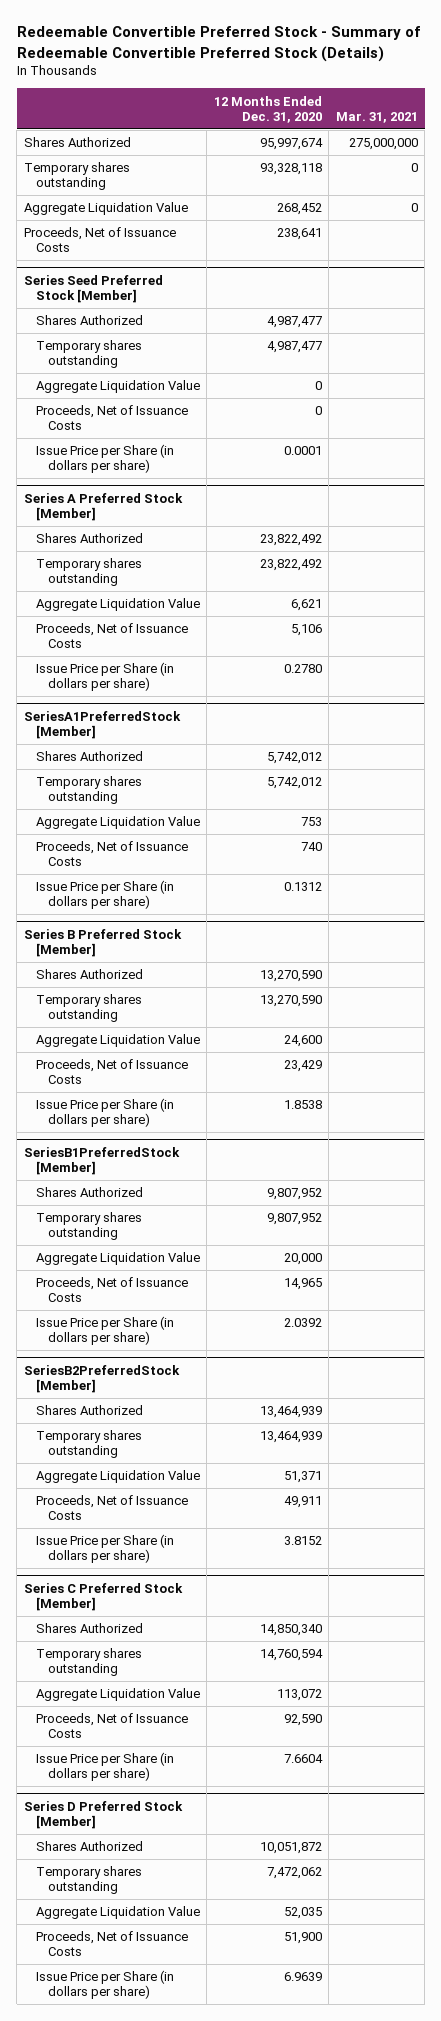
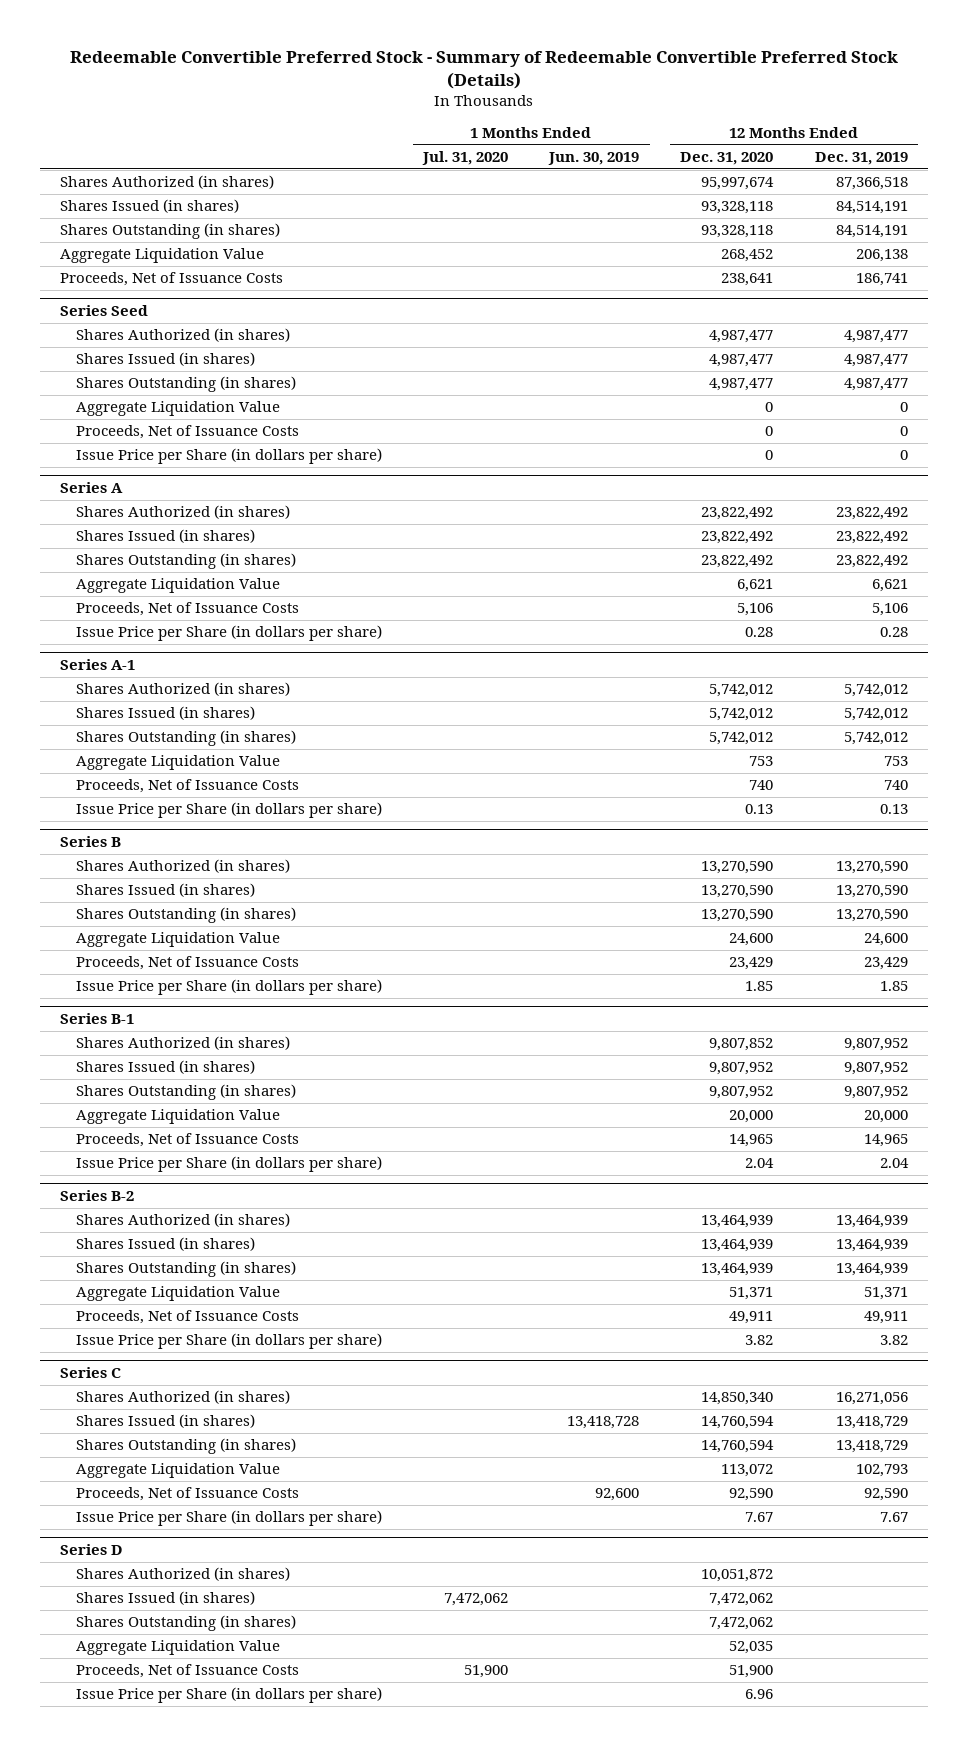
- | 12 Months Ended Dec. 31, 2020 | Mar. 31, 2021
+ | 1 Months Ended Jul. 31, 2020 | 1 Months Ended Jun. 30, 2019 | 12 Months Ended Dec. 31, 2020 | 12 Months Ended Dec. 31, 2019
- Shares Authorized | 95,997,674 | 275,000,000
- Temporary shares outstanding | 93,328,118 | 0
+ Shares Authorized (in shares) | | | 95,997,674 | 87,366,518
+ Shares Issued (in shares) | | | 93,328,118 | 84,514,191
+ Shares Outstanding (in shares) | | | 93,328,118 | 84,514,191
- Series Seed Preferred Stock [Member]
- Shares Authorized | 4,987,477 |
- Temporary shares outstanding | 4,987,477 |
+ Series Seed
+ Shares Authorized (in shares) | | | 4,987,477 | 4,987,477
+ Shares Issued (in shares) | | | 4,987,477 | 4,987,477
+ Shares Outstanding (in shares) | | | 4,987,477 | 4,987,477
- Issue Price per Share (in dollars per share) | 0.0001 |
- Series A Preferred Stock [Member]
- Shares Authorized | 23,822,492 |
- Temporary shares outstanding | 23,822,492 |
+ Issue Price per Share (in dollars per share) | | | 0 | 0
+ Series A
+ Shares Authorized (in shares) | | | 23,822,492 | 23,822,492
+ Shares Issued (in shares) | | | 23,822,492 | 23,822,492
+ Shares Outstanding (in shares) | | | 23,822,492 | 23,822,492
- Issue Price per Share (in dollars per share) | 0.2780 |
- SeriesA1PreferredStock [Member]
- Shares Authorized | 5,742,012 |
- Temporary shares outstanding | 5,742,012 |
+ Issue Price per Share (in dollars per share) | | | 0.28 | 0.28
+ Series A-1
+ Shares Authorized (in shares) | | | 5,742,012 | 5,742,012
+ Shares Issued (in shares) | | | 5,742,012 | 5,742,012
+ Shares Outstanding (in shares) | | | 5,742,012 | 5,742,012
- Issue Price per Share (in dollars per share) | 0.1312 |
- Series B Preferred Stock [Member]
- Shares Authorized | 13,270,590 |
- Temporary shares outstanding | 13,270,590 |
+ Issue Price per Share (in dollars per share) | | | 0.13 | 0.13
+ Series B
+ Shares Authorized (in shares) | | | 13,270,590 | 13,270,590
+ Shares Issued (in shares) | | | 13,270,590 | 13,270,590
+ Shares Outstanding (in shares) | | | 13,270,590 | 13,270,590
- Issue Price per Share (in dollars per share) | 1.8538 |
- SeriesB1PreferredStock [Member]
- Shares Authorized | 9,807,952 |
- Temporary shares outstanding | 9,807,952 |
+ Issue Price per Share (in dollars per share) | | | 1.85 | 1.85
+ Series B-1
+ Shares Authorized (in shares) | | | 9,807,852 | 9,807,952
+ Shares Issued (in shares) | | | 9,807,952 | 9,807,952
+ Shares Outstanding (in shares) | | | 9,807,952 | 9,807,952
- Issue Price per Share (in dollars per share) | 2.0392 |
- SeriesB2PreferredStock [Member]
- Shares Authorized | 13,464,939 |
- Temporary shares outstanding | 13,464,939 |
+ Issue Price per Share (in dollars per share) | | | 2.04 | 2.04
+ Series B-2
+ Shares Authorized (in shares) | | | 13,464,939 | 13,464,939
+ Shares Issued (in shares) | | | 13,464,939 | 13,464,939
+ Shares Outstanding (in shares) | | | 13,464,939 | 13,464,939
- Issue Price per Share (in dollars per share) | 3.8152 |
- Series C Preferred Stock [Member]
- Shares Authorized | 14,850,340 |
- Temporary shares outstanding | 14,760,594 |
+ Issue Price per Share (in dollars per share) | | | 3.82 | 3.82
+ Series C
+ Shares Authorized (in shares) | | | 14,850,340 | 16,271,056
+ Shares Issued (in shares) | | 13,418,728 | 14,760,594 | 13,418,729
+ Shares Outstanding (in shares) | | | 14,760,594 | 13,418,729
- Issue Price per Share (in dollars per share) | 7.6604 |
- Series D Preferred Stock [Member]
- Shares Authorized | 10,051,872 |
- Temporary shares outstanding | 7,472,062 |
+ Issue Price per Share (in dollars per share) | | | 7.67 | 7.67
+ Series D
+ Shares Authorized (in shares) | | | 10,051,872 |
+ Shares Issued (in shares) | 7,472,062 | | 7,472,062 |
+ Shares Outstanding (in shares) | | | 7,472,062 |
- Issue Price per Share (in dollars per share) | 6.9639 |
+ Issue Price per Share (in dollars per share) | | | 6.96 |

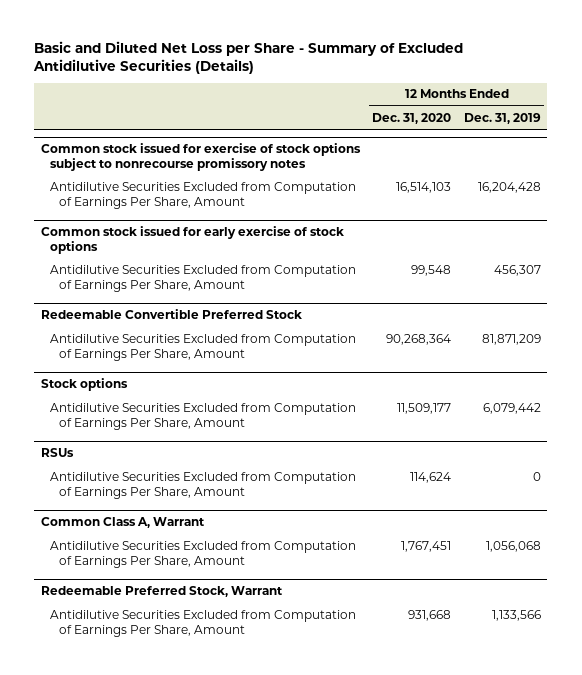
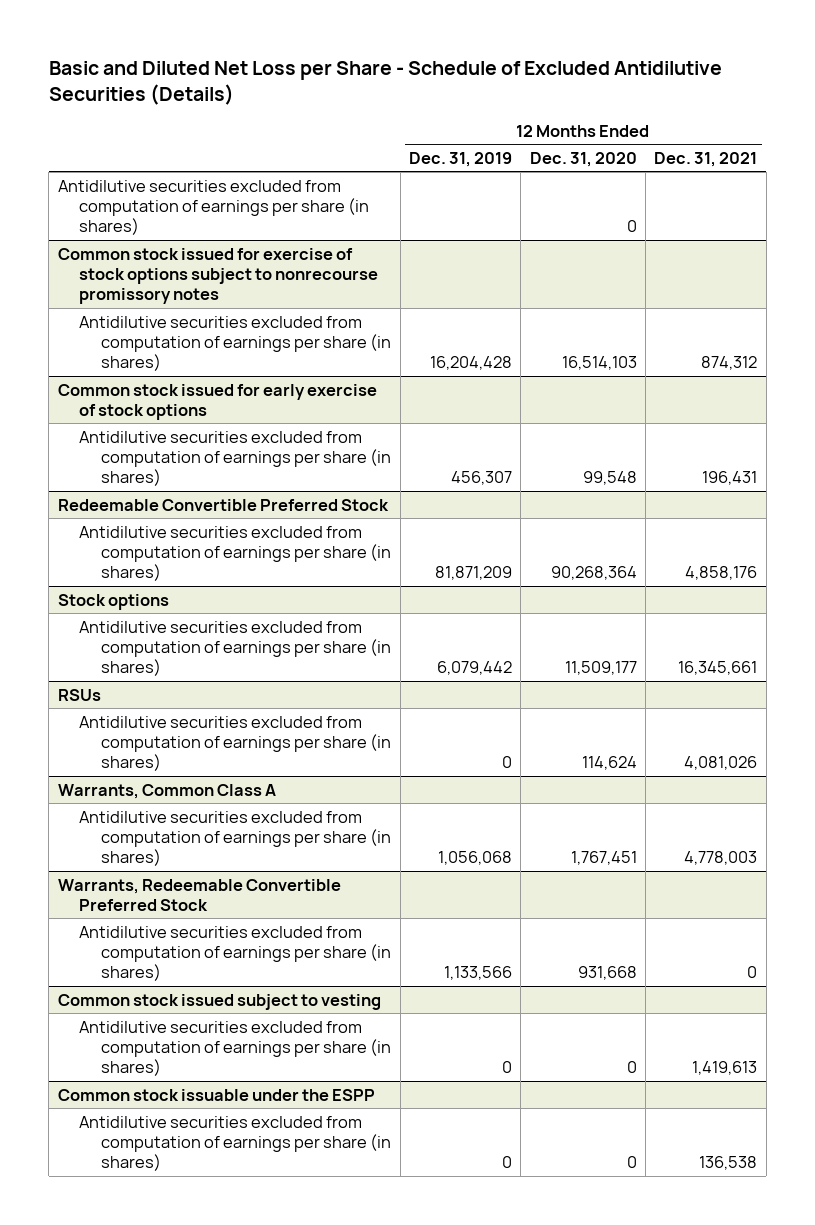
- Basic and Diluted Net Loss per Share - Summary of Excluded Antidilutive Securities (Details)
+ Basic and Diluted Net Loss per Share - Schedule of Excluded Antidilutive Securities (Details)
- | 12 Months Ended Dec. 31, 2020 | 12 Months Ended Dec. 31, 2019
+ | 12 Months Ended Dec. 31, 2019 | 12 Months Ended Dec. 31, 2020 | 12 Months Ended Dec. 31, 2021
+ Antidilutive securities excluded from computation of earnings per share (in shares) | | 0 |
@ Common stock issued for exercise of stock options subject to nonrecourse promissory notes
- Antidilutive Securities Excluded from Computation of Earnings Per Share, Amount | 16,514,103 | 16,204,428
+ Antidilutive securities excluded from computation of earnings per share (in shares) | 16,204,428 | 16,514,103 | 874,312
@ Common stock issued for early exercise of stock options
- Antidilutive Securities Excluded from Computation of Earnings Per Share, Amount | 99,548 | 456,307
+ Antidilutive securities excluded from computation of earnings per share (in shares) | 456,307 | 99,548 | 196,431
@ Redeemable Convertible Preferred Stock
- Antidilutive Securities Excluded from Computation of Earnings Per Share, Amount | 90,268,364 | 81,871,209
+ Antidilutive securities excluded from computation of earnings per share (in shares) | 81,871,209 | 90,268,364 | 4,858,176
@ Stock options
- Antidilutive Securities Excluded from Computation of Earnings Per Share, Amount | 11,509,177 | 6,079,442
+ Antidilutive securities excluded from computation of earnings per share (in shares) | 6,079,442 | 11,509,177 | 16,345,661
@ RSUs
- Antidilutive Securities Excluded from Computation of Earnings Per Share, Amount | 114,624 | 0
- Common Class A, Warrant
- Antidilutive Securities Excluded from Computation of Earnings Per Share, Amount | 1,767,451 | 1,056,068
- Redeemable Preferred Stock, Warrant
- Antidilutive Securities Excluded from Computation of Earnings Per Share, Amount | 931,668 | 1,133,566
@ RSUs
+ Antidilutive securities excluded from computation of earnings per share (in shares) | 0 | 114,624 | 4,081,026
+ Warrants, Common Class A
+ Antidilutive securities excluded from computation of earnings per share (in shares) | 1,056,068 | 1,767,451 | 4,778,003
+ Warrants, Redeemable Convertible Preferred Stock
+ Antidilutive securities excluded from computation of earnings per share (in shares) | 1,133,566 | 931,668 | 0
+ Common stock issued subject to vesting
+ Antidilutive securities excluded from computation of earnings per share (in shares) | 0 | 0 | 1,419,613
+ Common stock issuable under the ESPP
+ Antidilutive securities excluded from computation of earnings per share (in shares) | 0 | 0 | 136,538

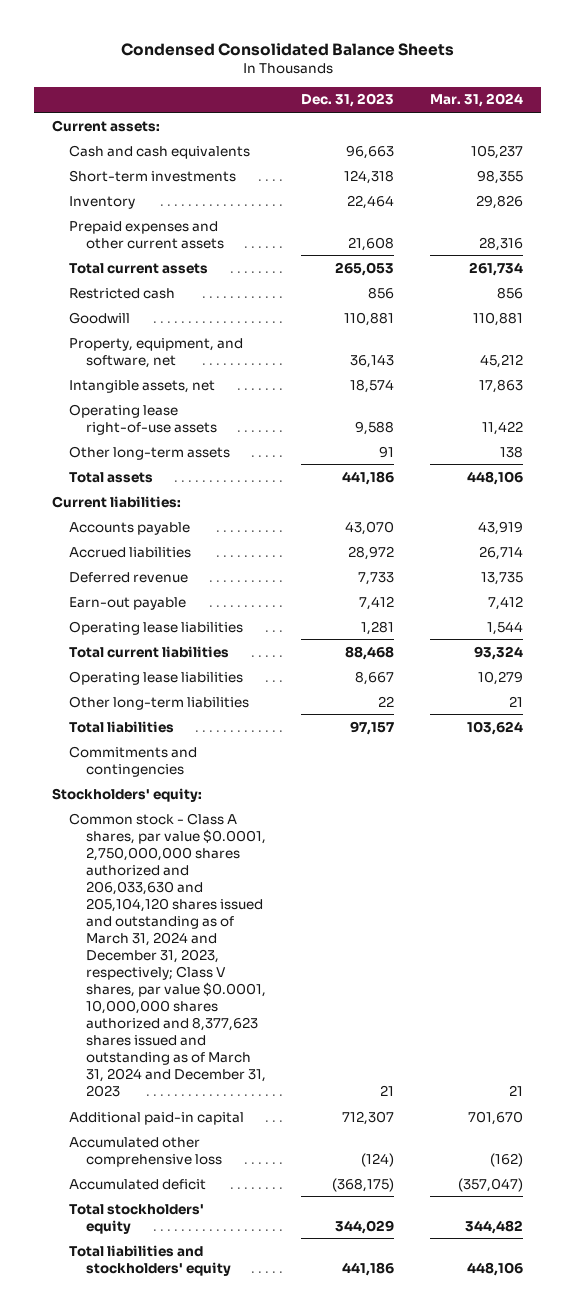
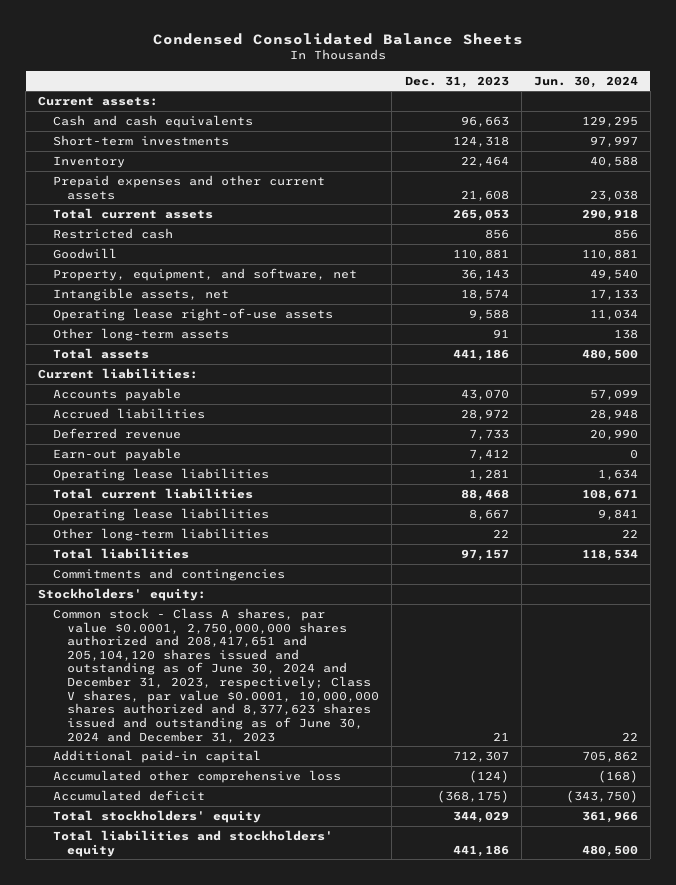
- | Dec. 31, 2023 | Mar. 31, 2024
+ | Dec. 31, 2023 | Jun. 30, 2024
- Common stock - Class A shares, par value $0.0001, 2,750,000,000 shares authorized and 206,033,630 and 205,104,120 shares issued and outstanding as of March 31, 2024 and December 31, 2023, respectively; Class V shares, par value $0.0001, 10,000,000 shares authorized and 8,377,623 shares issued and outstanding as of March 31, 2024 and December 31, 2023 | 21 | 21
+ Common stock - Class A shares, par value $0.0001, 2,750,000,000 shares authorized and 208,417,651 and 205,104,120 shares issued and outstanding as of June 30, 2024 and December 31, 2023, respectively; Class V shares, par value $0.0001, 10,000,000 shares authorized and 8,377,623 shares issued and outstanding as of June 30, 2024 and December 31, 2023 | 21 | 22

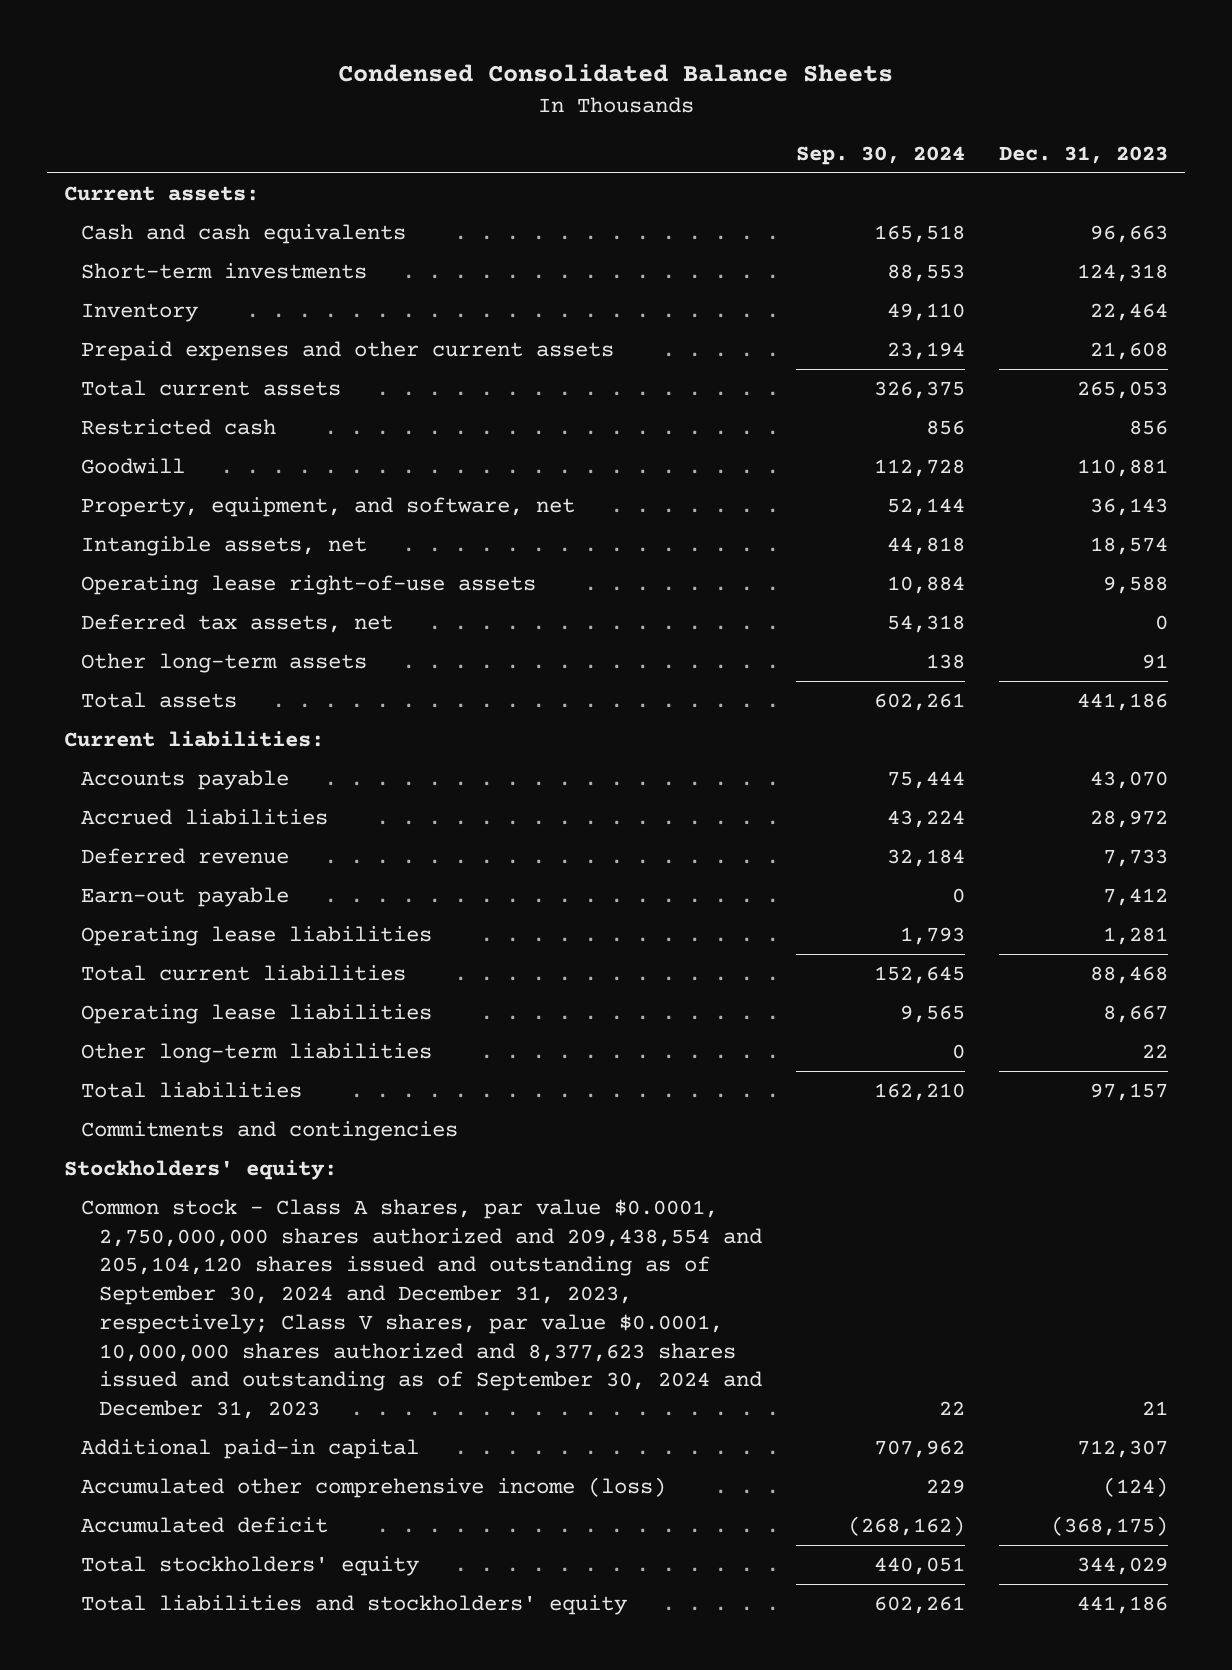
- | Dec. 31, 2023 | Jun. 30, 2024
+ | Sep. 30, 2024 | Dec. 31, 2023
+ Deferred tax assets, net | 54,318 | 0
- Common stock - Class A shares, par value $0.0001, 2,750,000,000 shares authorized and 208,417,651 and 205,104,120 shares issued and outstanding as of June 30, 2024 and December 31, 2023, respectively; Class V shares, par value $0.0001, 10,000,000 shares authorized and 8,377,623 shares issued and outstanding as of June 30, 2024 and December 31, 2023 | 21 | 22
+ Common stock - Class A shares, par value $0.0001, 2,750,000,000 shares authorized and 209,438,554 and 205,104,120 shares issued and outstanding as of September 30, 2024 and December 31, 2023, respectively; Class V shares, par value $0.0001, 10,000,000 shares authorized and 8,377,623 shares issued and outstanding as of September 30, 2024 and December 31, 2023 | 22 | 21
- Accumulated other comprehensive loss | (124) | (168)
+ Accumulated other comprehensive income (loss) | 229 | (124)

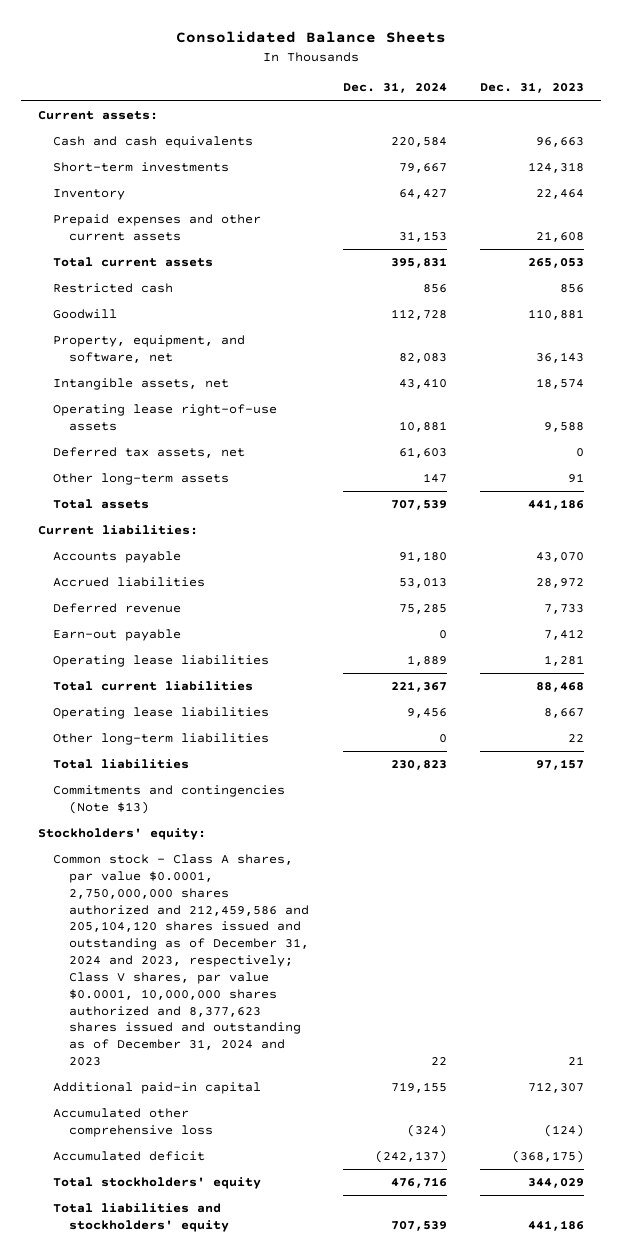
- Condensed Consolidated Balance Sheets
+ Consolidated Balance Sheets
- | Sep. 30, 2024 | Dec. 31, 2023
+ | Dec. 31, 2024 | Dec. 31, 2023
- Commitments and contingencies
+ Commitments and contingencies (Note $13)
- Common stock - Class A shares, par value $0.0001, 2,750,000,000 shares authorized and 209,438,554 and 205,104,120 shares issued and outstanding as of September 30, 2024 and December 31, 2023, respectively; Class V shares, par value $0.0001, 10,000,000 shares authorized and 8,377,623 shares issued and outstanding as of September 30, 2024 and December 31, 2023 | 22 | 21
+ Common stock - Class A shares, par value $0.0001, 2,750,000,000 shares authorized and 212,459,586 and 205,104,120 shares issued and outstanding as of December 31, 2024 and 2023, respectively; Class V shares, par value $0.0001, 10,000,000 shares authorized and 8,377,623 shares issued and outstanding as of December 31, 2024 and 2023 | 22 | 21
- Accumulated other comprehensive income (loss) | 229 | (124)
+ Accumulated other comprehensive loss | (324) | (124)

